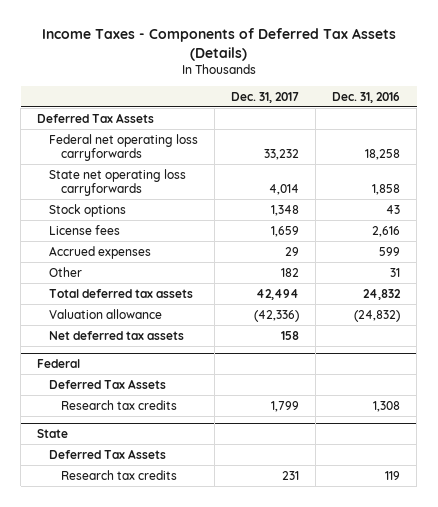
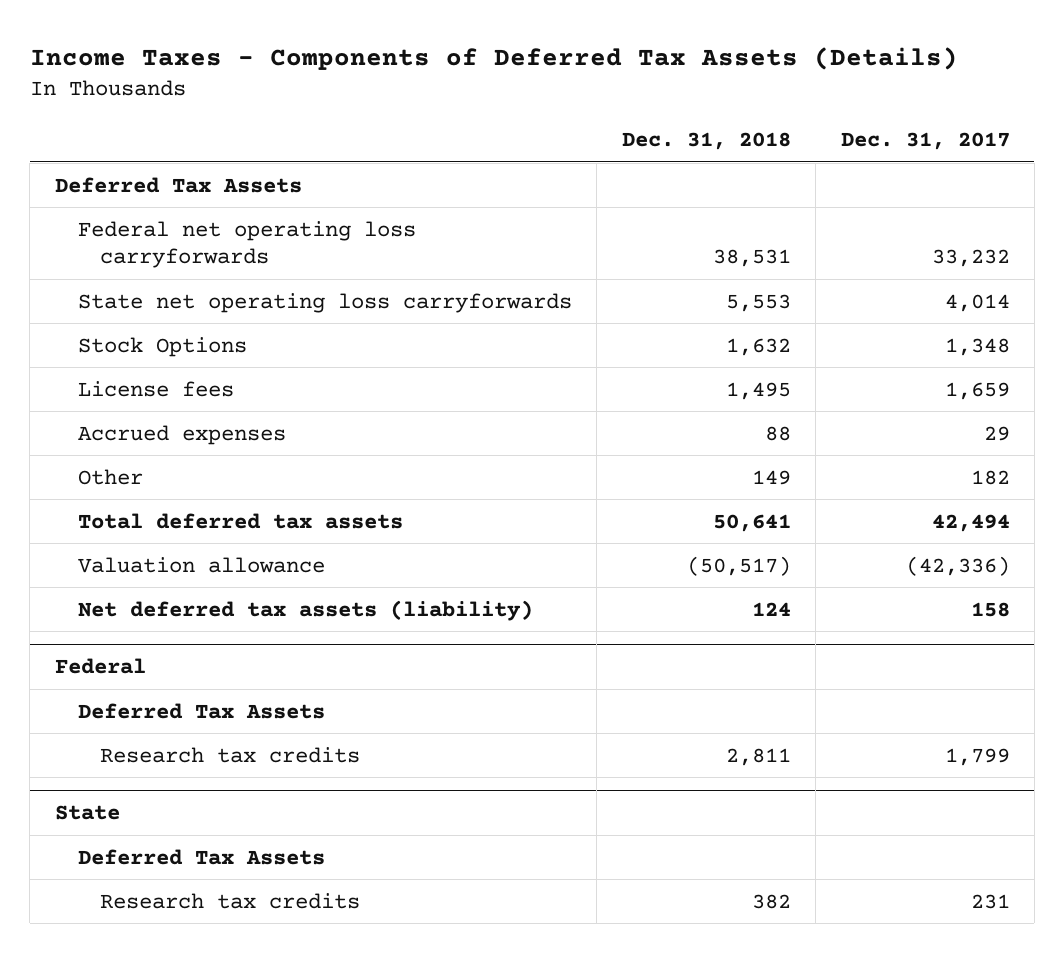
- | Dec. 31, 2017 | Dec. 31, 2016
+ | Dec. 31, 2018 | Dec. 31, 2017
- Stock options | 1,348 | 43
+ Stock Options | 1,632 | 1,348
- Net deferred tax assets | 158 |
+ Net deferred tax assets (liability) | 124 | 158

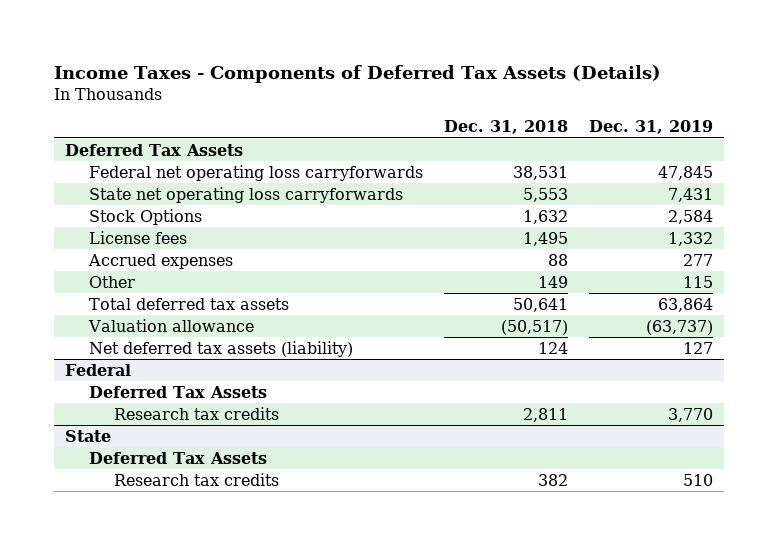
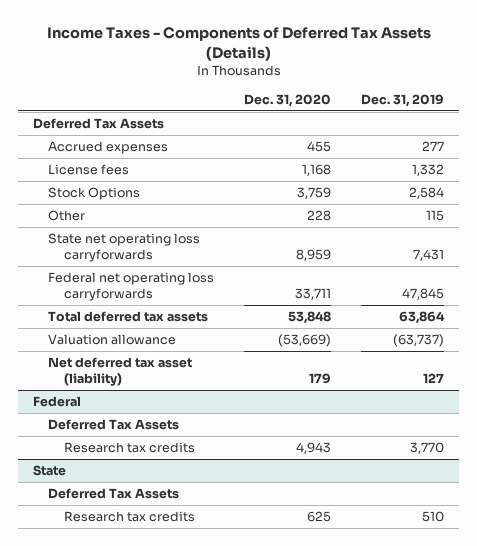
- | Dec. 31, 2018 | Dec. 31, 2019
+ | Dec. 31, 2020 | Dec. 31, 2019
moved down: License fees | 1,168 | 1,332
moved down: Stock Options | 3,759 | 2,584
moved down: State net operating loss carryforwards | 8,959 | 7,431
moved down: Federal net operating loss carryforwards | 33,711 | 47,845
- Net deferred tax assets (liability) | 124 | 127
+ Net deferred tax asset (liability) | 179 | 127

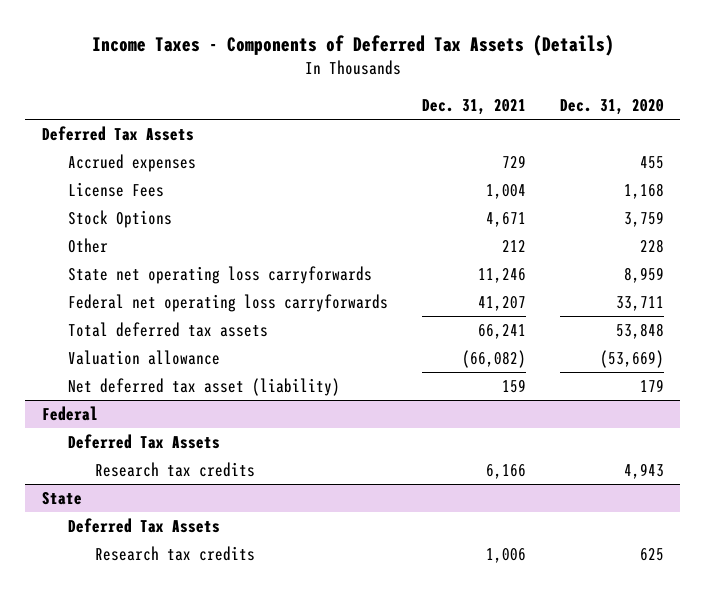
- | Dec. 31, 2020 | Dec. 31, 2019
+ | Dec. 31, 2021 | Dec. 31, 2020
- License fees | 1,168 | 1,332
+ License Fees | 1,004 | 1,168

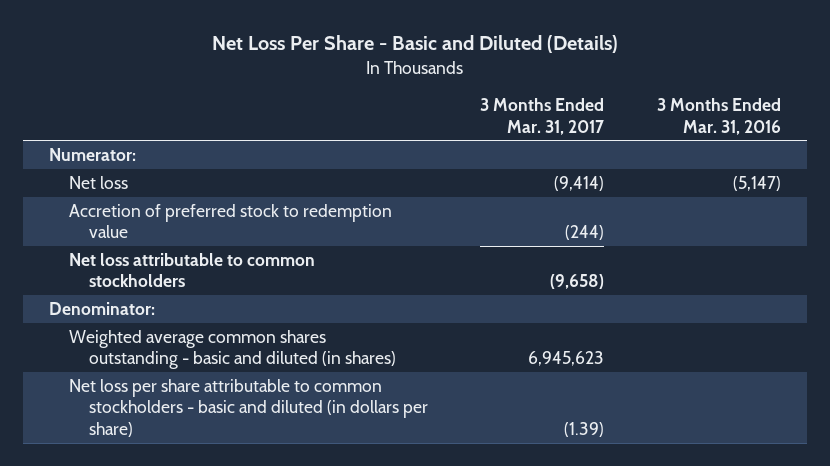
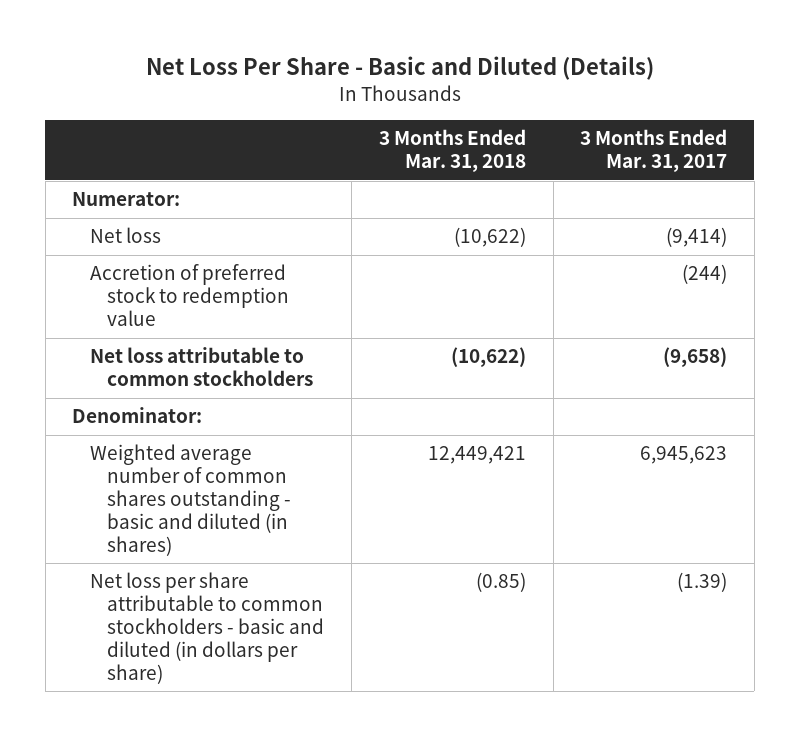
- | 3 Months Ended Mar. 31, 2017 | 3 Months Ended Mar. 31, 2016
+ | 3 Months Ended Mar. 31, 2018 | 3 Months Ended Mar. 31, 2017
- Weighted average common shares outstanding - basic and diluted (in shares) | 6,945,623 |
+ Weighted average number of common shares outstanding - basic and diluted (in shares) | 12,449,421 | 6,945,623

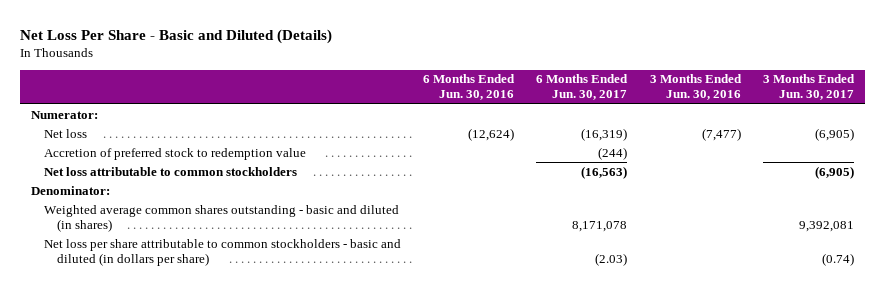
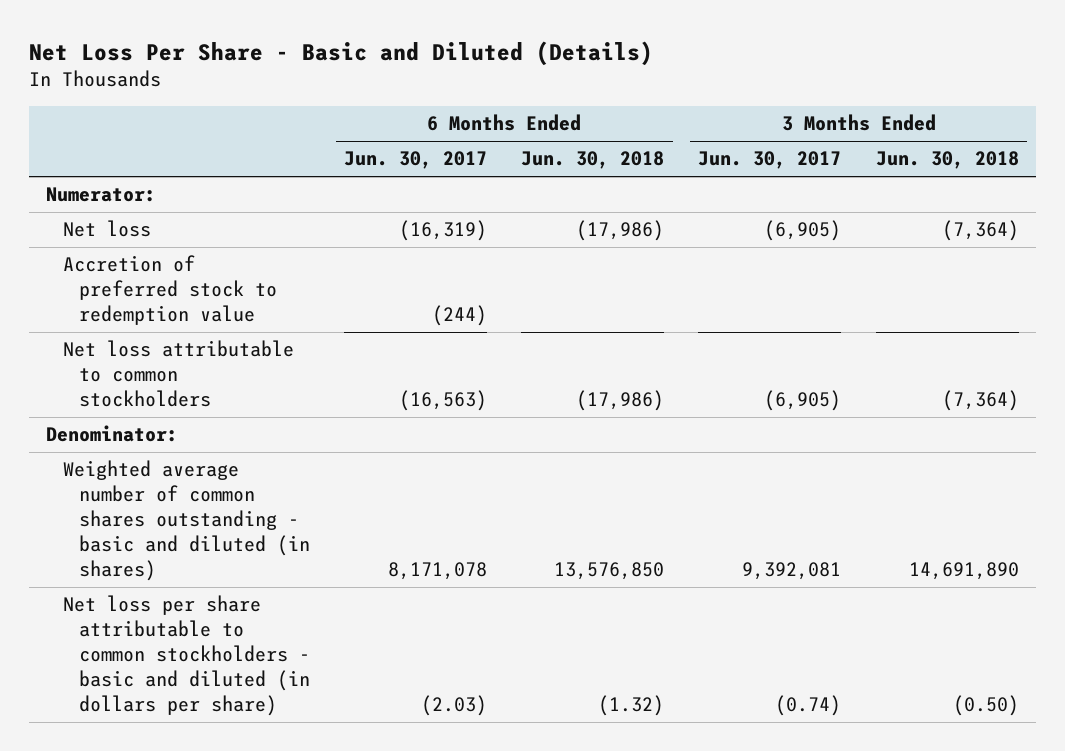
- | 6 Months Ended Jun. 30, 2016 | 6 Months Ended Jun. 30, 2017 | 3 Months Ended Jun. 30, 2016 | 3 Months Ended Jun. 30, 2017
+ | 6 Months Ended Jun. 30, 2017 | 6 Months Ended Jun. 30, 2018 | 3 Months Ended Jun. 30, 2017 | 3 Months Ended Jun. 30, 2018
- Weighted average common shares outstanding - basic and diluted (in shares) | | 8,171,078 | | 9,392,081
+ Weighted average number of common shares outstanding - basic and diluted (in shares) | 8,171,078 | 13,576,850 | 9,392,081 | 14,691,890

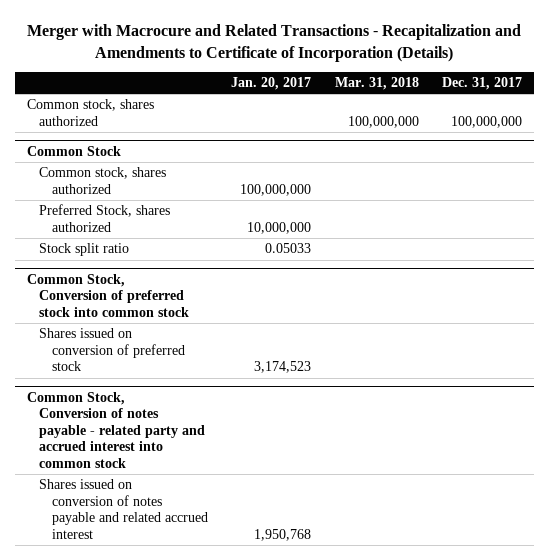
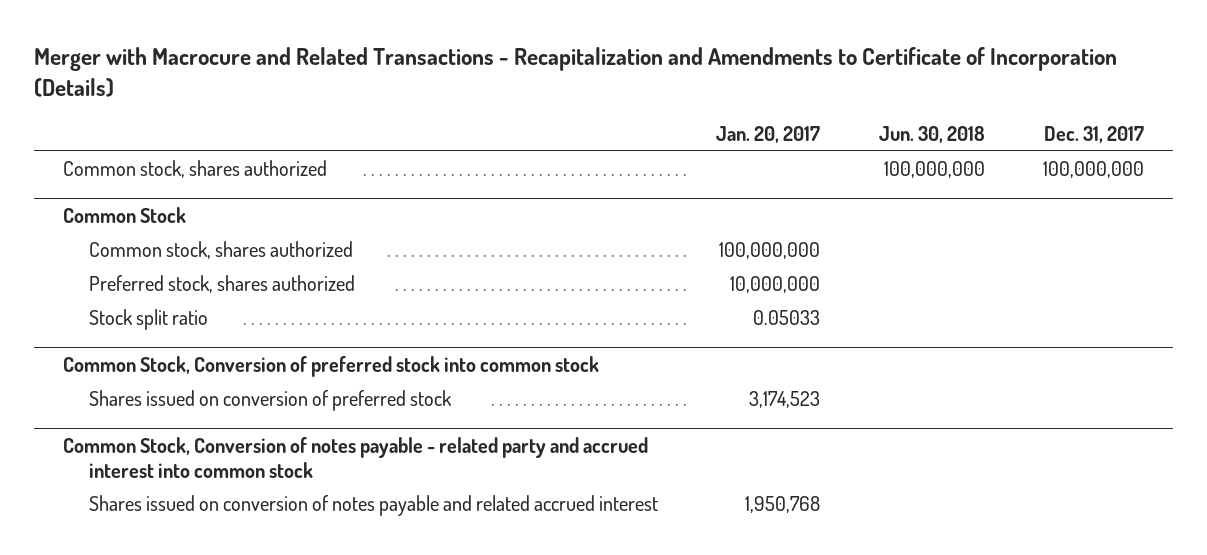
- | Jan. 20, 2017 | Mar. 31, 2018 | Dec. 31, 2017
+ | Jan. 20, 2017 | Jun. 30, 2018 | Dec. 31, 2017
@ Common Stock
- Preferred Stock, shares authorized | 10,000,000 | |
+ Preferred stock, shares authorized | 10,000,000 | |

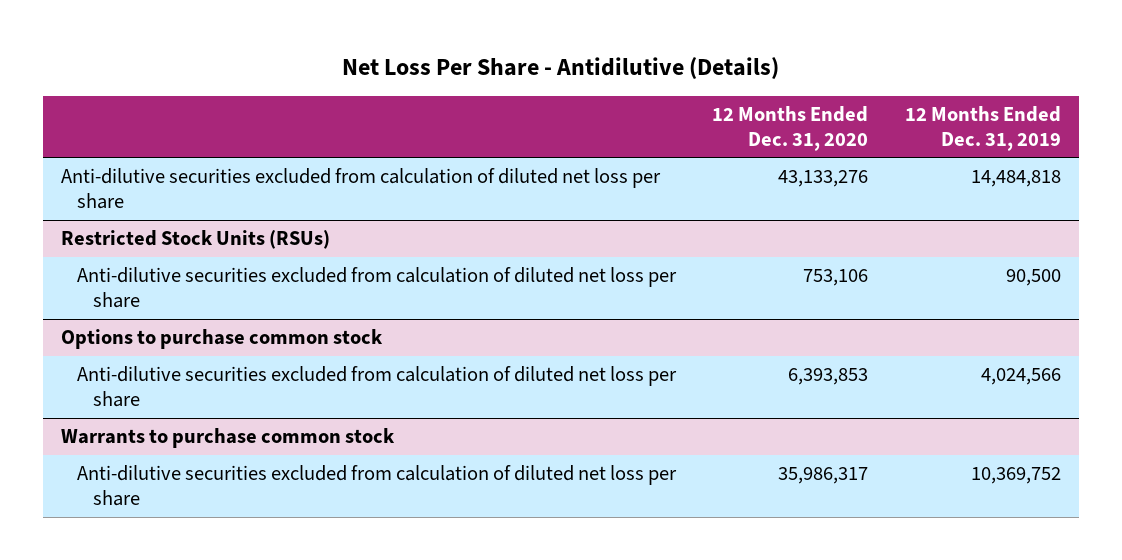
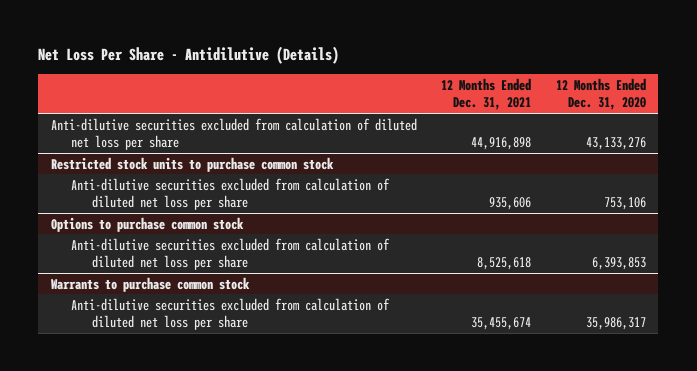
- | 12 Months Ended Dec. 31, 2020 | 12 Months Ended Dec. 31, 2019
+ | 12 Months Ended Dec. 31, 2021 | 12 Months Ended Dec. 31, 2020
- Restricted Stock Units (RSUs)
+ Restricted stock units to purchase common stock

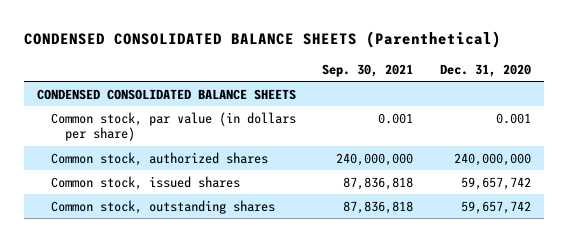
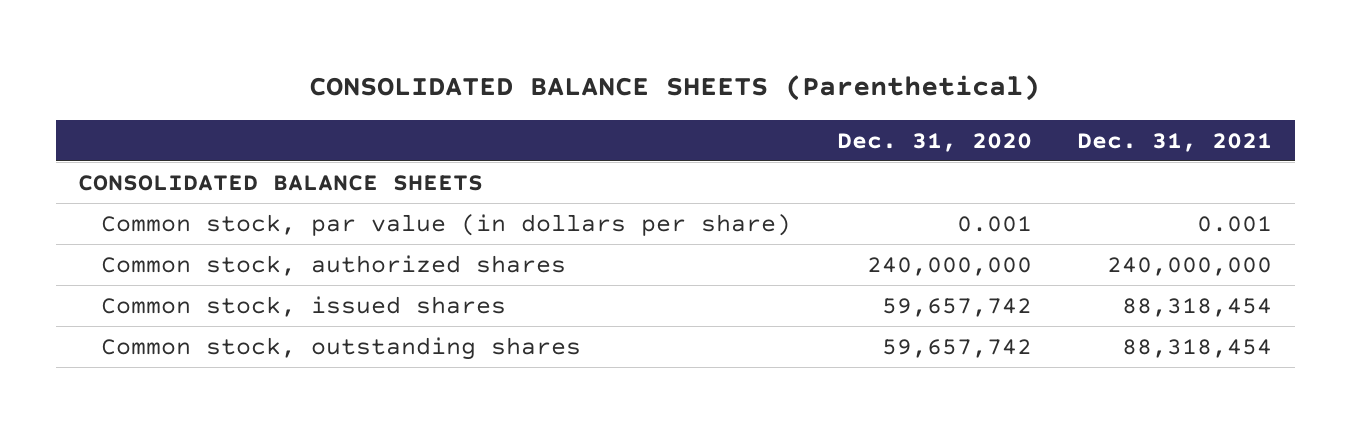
- CONDENSED CONSOLIDATED BALANCE SHEETS (Parenthetical)
+ CONSOLIDATED BALANCE SHEETS (Parenthetical)
- | Sep. 30, 2021 | Dec. 31, 2020
+ | Dec. 31, 2020 | Dec. 31, 2021
- CONDENSED CONSOLIDATED BALANCE SHEETS
+ CONSOLIDATED BALANCE SHEETS

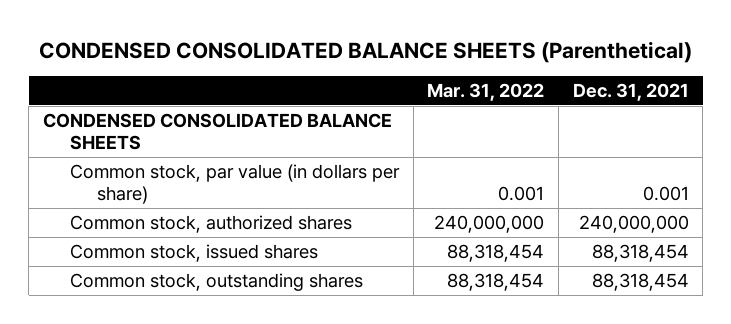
- CONSOLIDATED BALANCE SHEETS (Parenthetical)
+ CONDENSED CONSOLIDATED BALANCE SHEETS (Parenthetical)
- | Dec. 31, 2020 | Dec. 31, 2021
+ | Mar. 31, 2022 | Dec. 31, 2021
- CONSOLIDATED BALANCE SHEETS
+ CONDENSED CONSOLIDATED BALANCE SHEETS

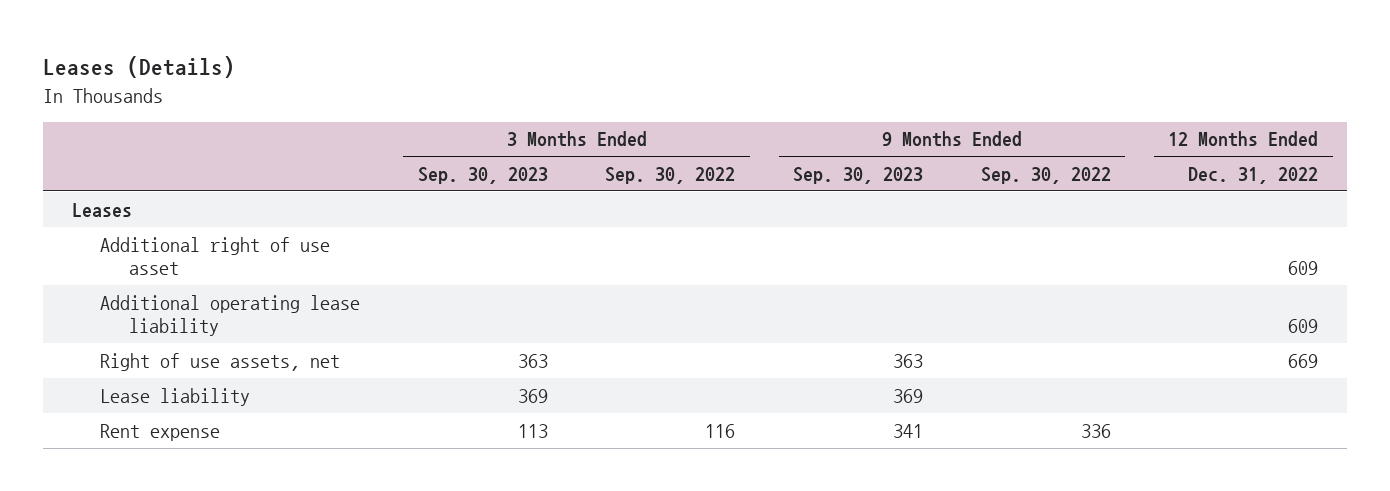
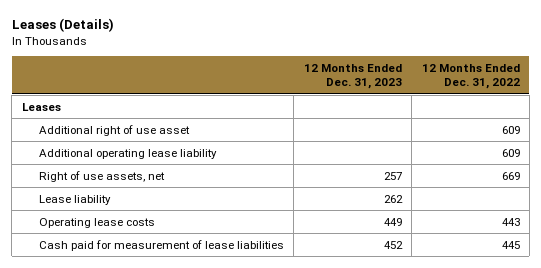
- | 3 Months Ended Sep. 30, 2023 | 3 Months Ended Sep. 30, 2022 | 9 Months Ended Sep. 30, 2023 | 9 Months Ended Sep. 30, 2022 | 12 Months Ended Dec. 31, 2022
+ | 12 Months Ended Dec. 31, 2023 | 12 Months Ended Dec. 31, 2022
- Rent expense | 113 | 116 | 341 | 336 |
+ Operating lease costs | 449 | 443
+ Cash paid for measurement of lease liabilities | 452 | 445

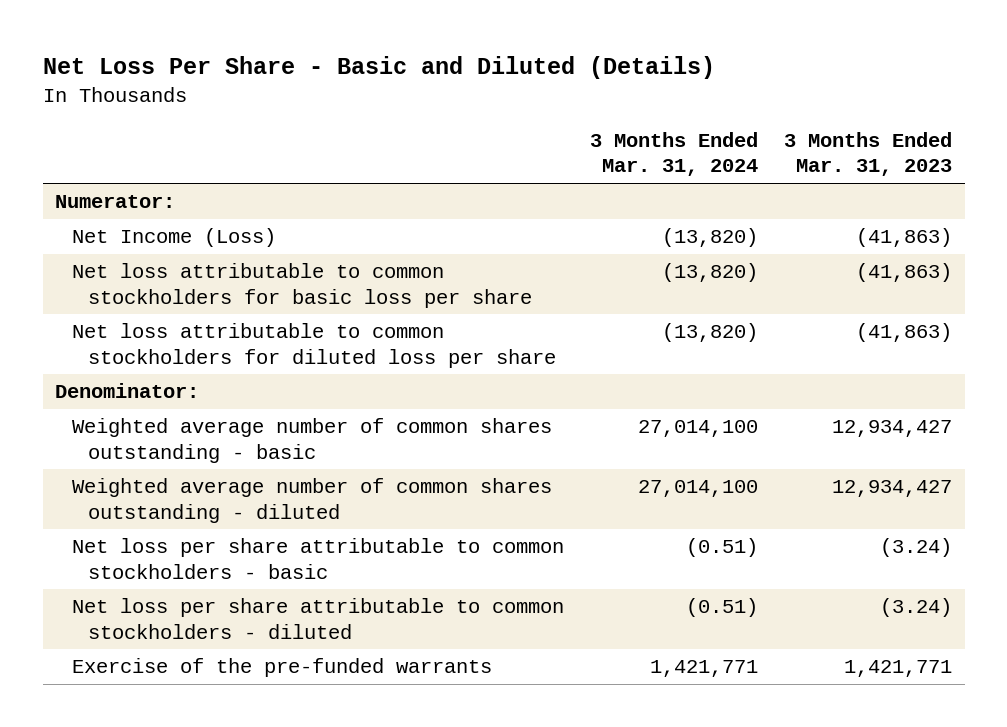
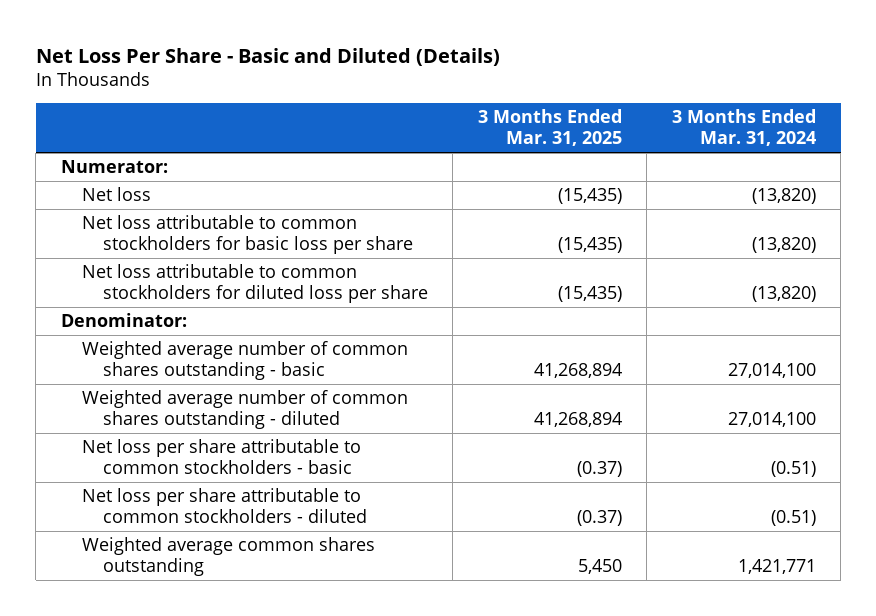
- | 3 Months Ended Mar. 31, 2024 | 3 Months Ended Mar. 31, 2023
+ | 3 Months Ended Mar. 31, 2025 | 3 Months Ended Mar. 31, 2024
- Net Income (Loss) | (13,820) | (41,863)
+ Net loss | (15,435) | (13,820)
- Exercise of the pre-funded warrants | 1,421,771 | 1,421,771
+ Weighted average common shares outstanding | 5,450 | 1,421,771

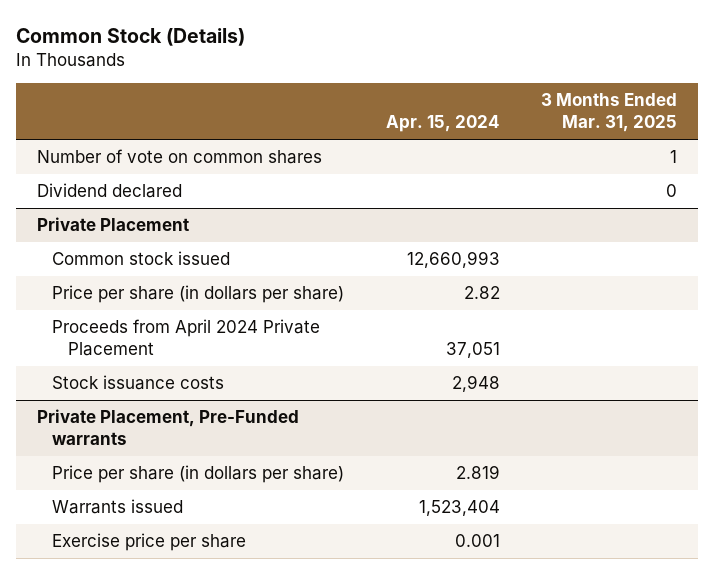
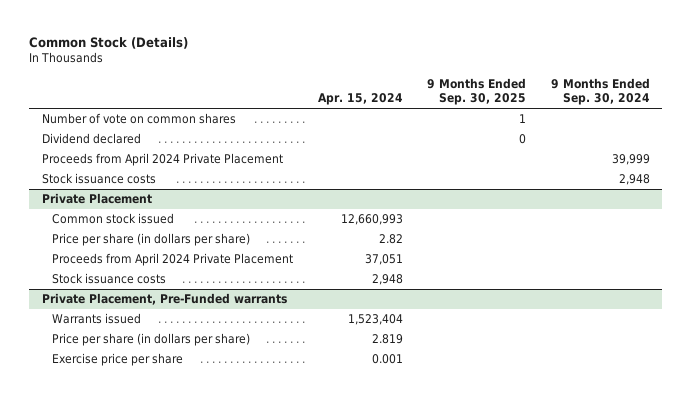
- | Apr. 15, 2024 | 3 Months Ended Mar. 31, 2025
+ | Apr. 15, 2024 | 9 Months Ended Sep. 30, 2025 | 9 Months Ended Sep. 30, 2024
+ Proceeds from April 2024 Private Placement | | | 39,999
+ Stock issuance costs | | | 2,948
@ Private Placement, Pre-Funded warrants
moved down: Price per share (in dollars per share) | 2.819 | |

